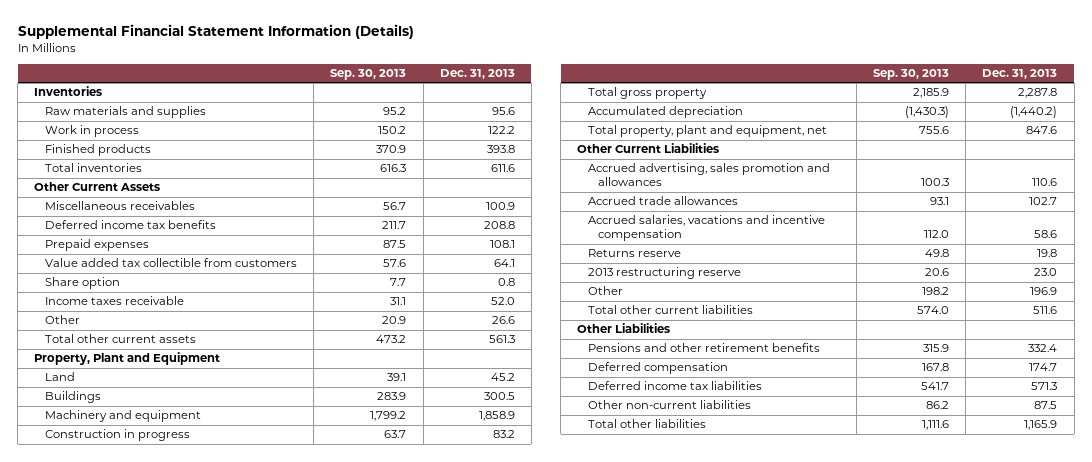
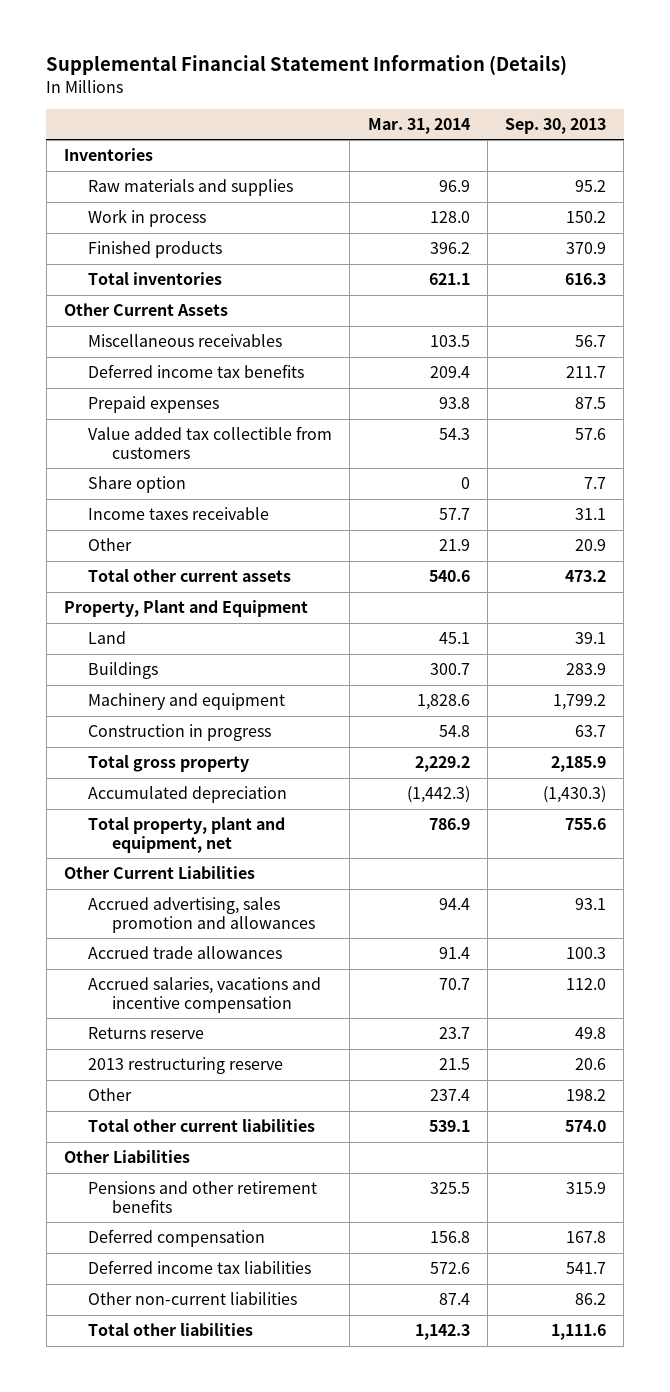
- | Sep. 30, 2013 | Dec. 31, 2013
+ | Mar. 31, 2014 | Sep. 30, 2013
- Accrued advertising, sales promotion and allowances | 100.3 | 110.6
- Accrued trade allowances | 93.1 | 102.7
+ Accrued advertising, sales promotion and allowances | 94.4 | 93.1
+ Accrued trade allowances | 91.4 | 100.3

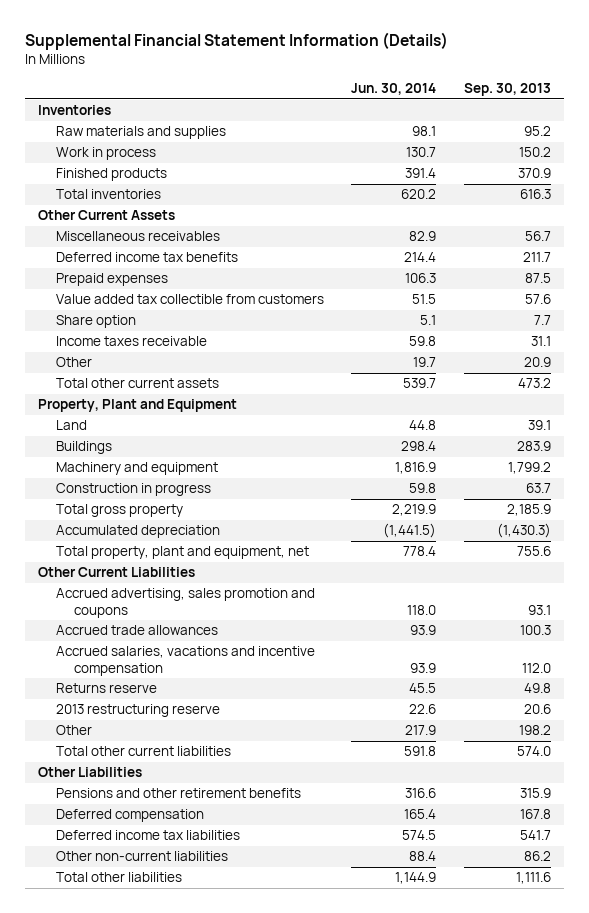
- | Mar. 31, 2014 | Sep. 30, 2013
+ | Jun. 30, 2014 | Sep. 30, 2013
- Accrued advertising, sales promotion and allowances | 94.4 | 93.1
+ Accrued advertising, sales promotion and coupons | 118.0 | 93.1

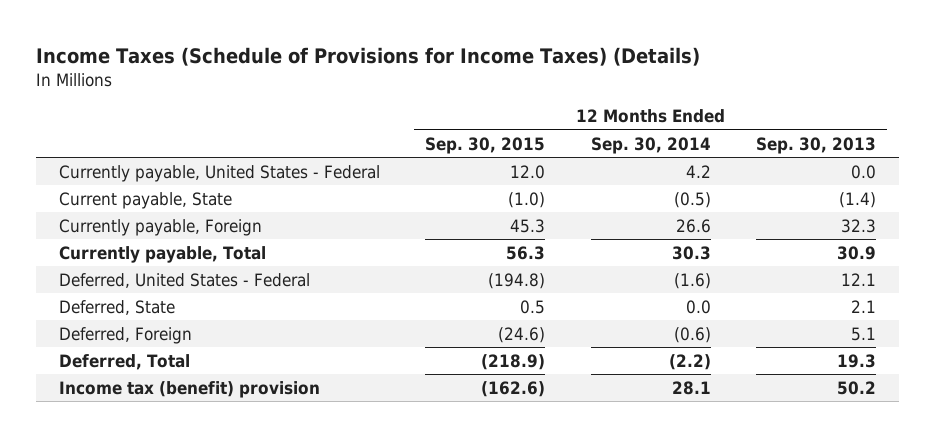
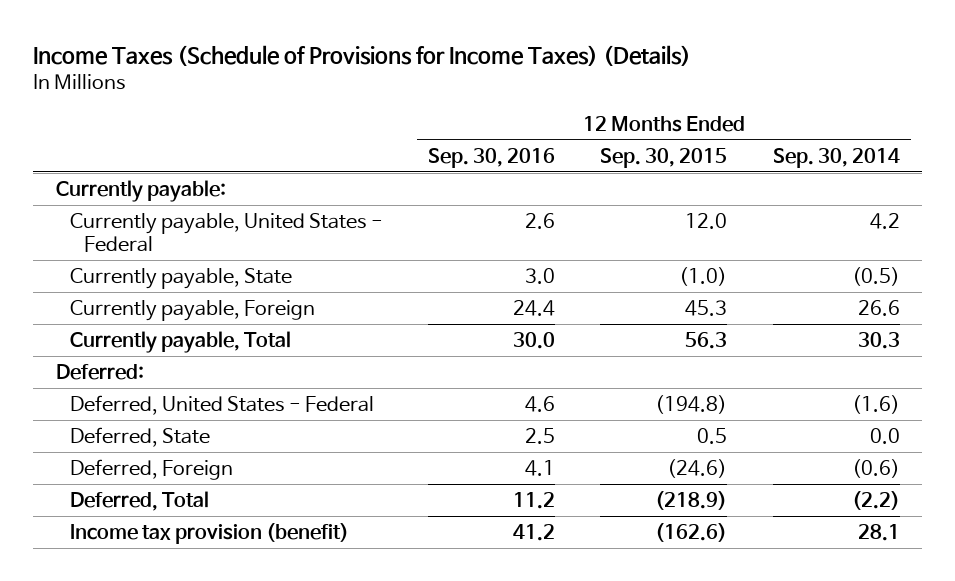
- | 12 Months Ended Sep. 30, 2015 | 12 Months Ended Sep. 30, 2014 | 12 Months Ended Sep. 30, 2013
+ | 12 Months Ended Sep. 30, 2016 | 12 Months Ended Sep. 30, 2015 | 12 Months Ended Sep. 30, 2014
+ Currently payable:
- Current payable, State | (1.0) | (0.5) | (1.4)
+ Currently payable, State | 3.0 | (1.0) | (0.5)
+ Deferred:
- Income tax (benefit) provision | (162.6) | 28.1 | 50.2
+ Income tax provision (benefit) | 41.2 | (162.6) | 28.1

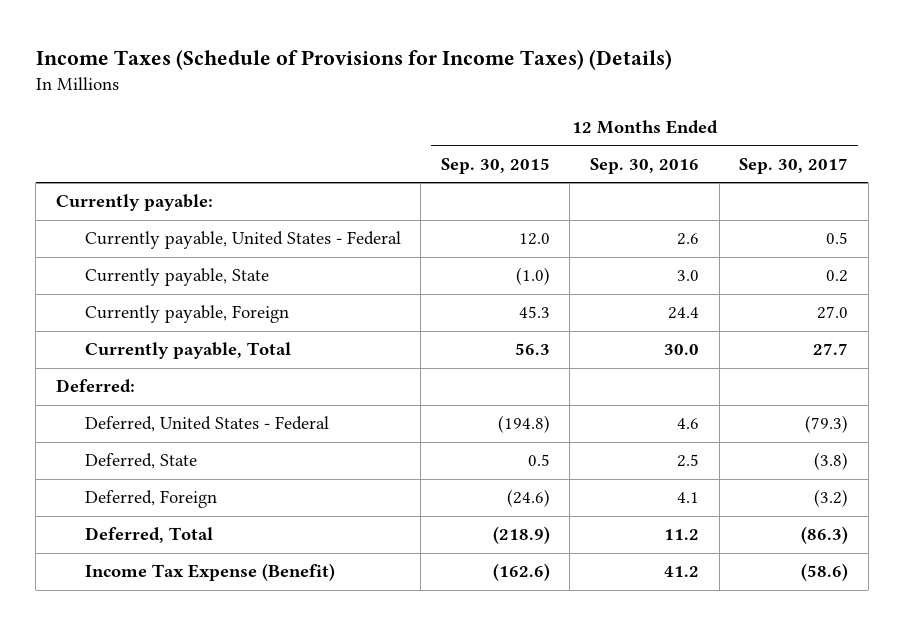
- | 12 Months Ended Sep. 30, 2016 | 12 Months Ended Sep. 30, 2015 | 12 Months Ended Sep. 30, 2014
+ | 12 Months Ended Sep. 30, 2015 | 12 Months Ended Sep. 30, 2016 | 12 Months Ended Sep. 30, 2017
- Income tax provision (benefit) | 41.2 | (162.6) | 28.1
+ Income Tax Expense (Benefit) | (162.6) | 41.2 | (58.6)

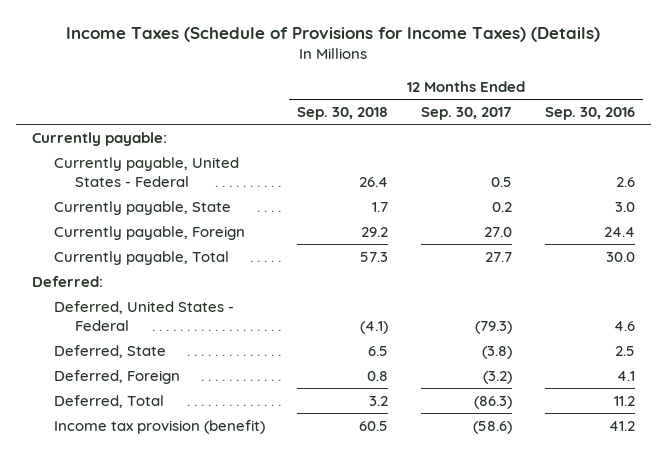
- | 12 Months Ended Sep. 30, 2015 | 12 Months Ended Sep. 30, 2016 | 12 Months Ended Sep. 30, 2017
+ | 12 Months Ended Sep. 30, 2018 | 12 Months Ended Sep. 30, 2017 | 12 Months Ended Sep. 30, 2016
- Income Tax Expense (Benefit) | (162.6) | 41.2 | (58.6)
+ Income tax provision (benefit) | 60.5 | (58.6) | 41.2

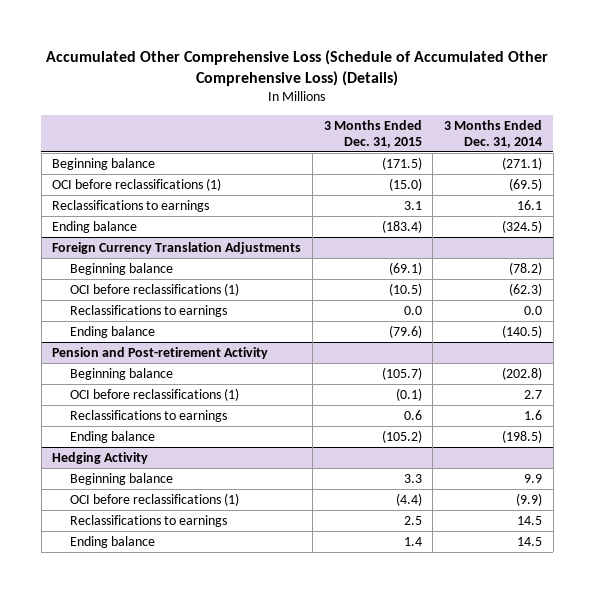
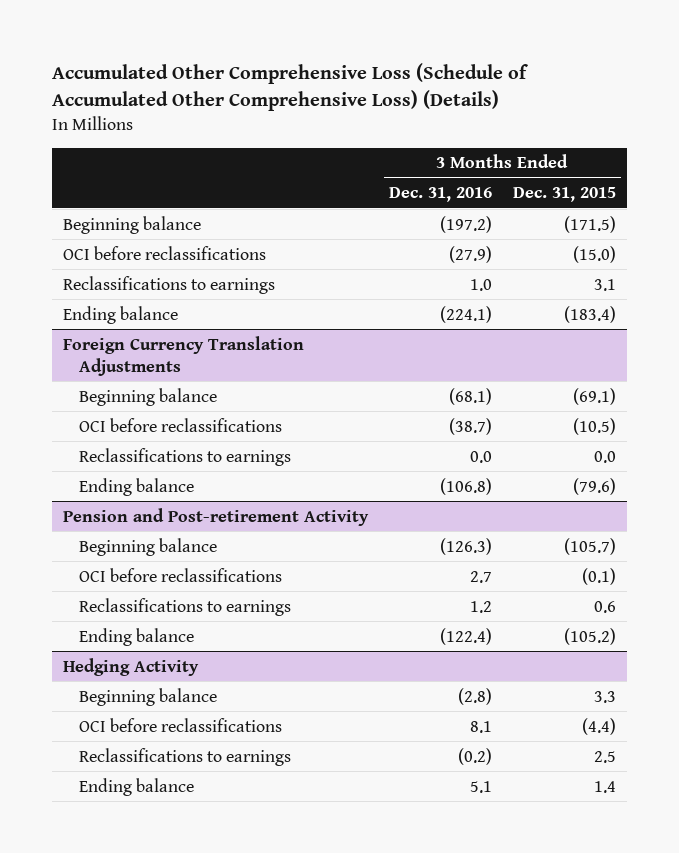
- | 3 Months Ended Dec. 31, 2015 | 3 Months Ended Dec. 31, 2014
+ | 3 Months Ended Dec. 31, 2016 | 3 Months Ended Dec. 31, 2015
- OCI before reclassifications (1) | (15.0) | (69.5)
+ OCI before reclassifications | (27.9) | (15.0)
@ Foreign Currency Translation Adjustments
- OCI before reclassifications (1) | (10.5) | (62.3)
+ OCI before reclassifications | (38.7) | (10.5)
@ Pension and Post-retirement Activity
- OCI before reclassifications (1) | (0.1) | 2.7
+ OCI before reclassifications | 2.7 | (0.1)
@ Hedging Activity
- OCI before reclassifications (1) | (4.4) | (9.9)
+ OCI before reclassifications | 8.1 | (4.4)

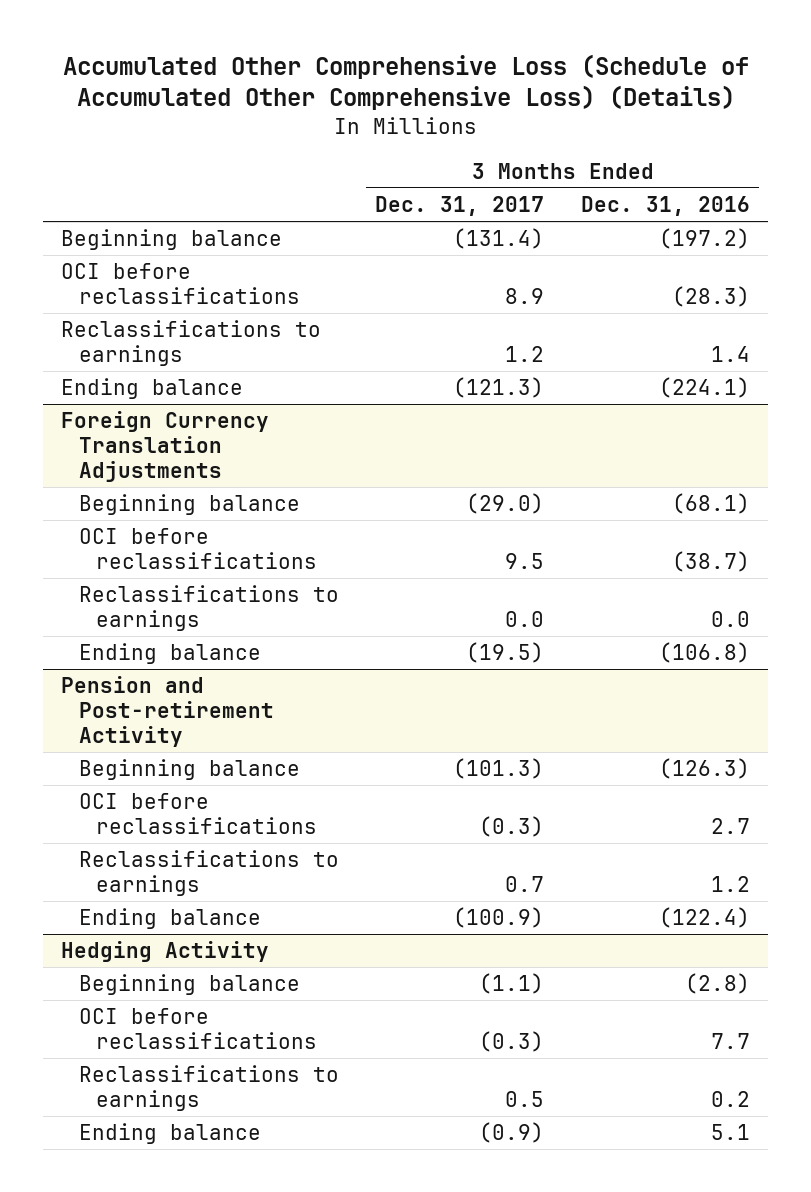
- | 3 Months Ended Dec. 31, 2016 | 3 Months Ended Dec. 31, 2015
+ | 3 Months Ended Dec. 31, 2017 | 3 Months Ended Dec. 31, 2016
- OCI before reclassifications | (27.9) | (15.0)
- Reclassifications to earnings | 1.0 | 3.1
+ OCI before reclassifications | 8.9 | (28.3)
+ Reclassifications to earnings | 1.2 | 1.4
@ Hedging Activity
- OCI before reclassifications | 8.1 | (4.4)
- Reclassifications to earnings | (0.2) | 2.5
+ OCI before reclassifications | (0.3) | 7.7
+ Reclassifications to earnings | 0.5 | 0.2

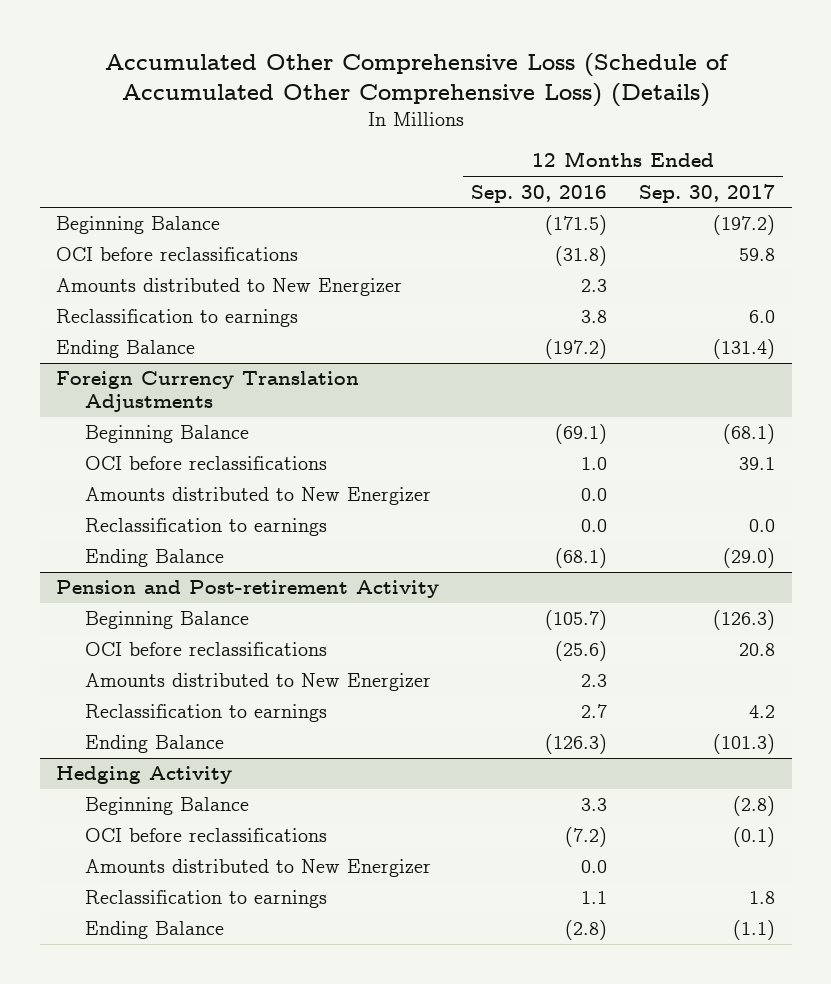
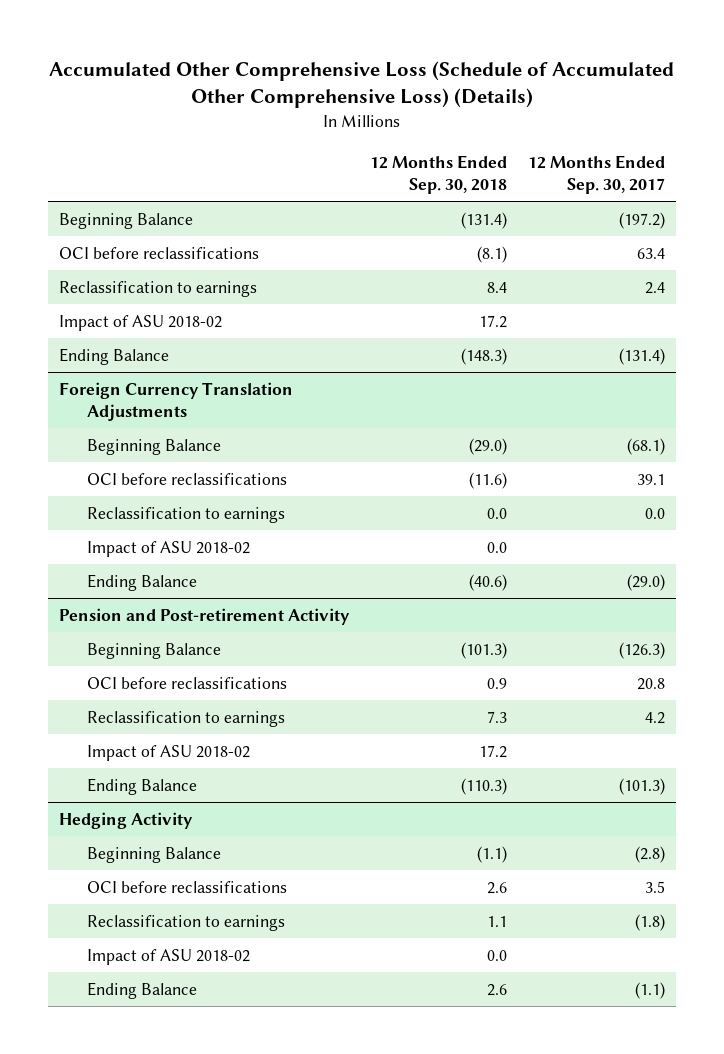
- | 12 Months Ended Sep. 30, 2016 | 12 Months Ended Sep. 30, 2017
+ | 12 Months Ended Sep. 30, 2018 | 12 Months Ended Sep. 30, 2017
- OCI before reclassifications | (31.8) | 59.8
- Amounts distributed to New Energizer | 2.3 |
- Reclassification to earnings | 3.8 | 6.0
+ OCI before reclassifications | (8.1) | 63.4
+ Reclassification to earnings | 8.4 | 2.4
+ Impact of ASU 2018-02 | 17.2 |
@ Foreign Currency Translation Adjustments
- Amounts distributed to New Energizer | 0.0 |
+ Impact of ASU 2018-02 | 0.0 |
@ Pension and Post-retirement Activity
- Amounts distributed to New Energizer | 2.3 |
+ Impact of ASU 2018-02 | 17.2 |
@ Hedging Activity
- OCI before reclassifications | (7.2) | (0.1)
- Amounts distributed to New Energizer | 0.0 |
- Reclassification to earnings | 1.1 | 1.8
+ OCI before reclassifications | 2.6 | 3.5
+ Reclassification to earnings | 1.1 | (1.8)
+ Impact of ASU 2018-02 | 0.0 |

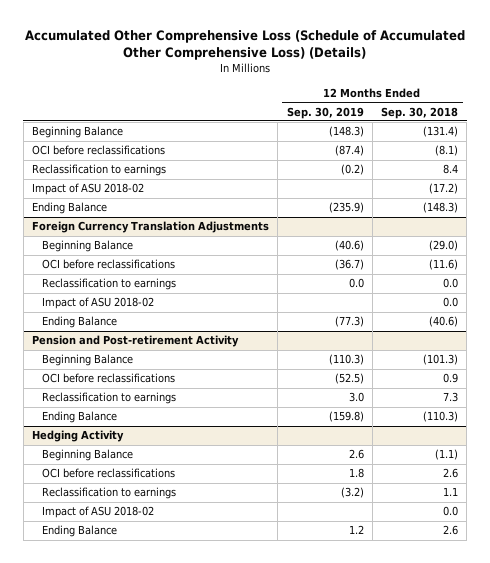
- | 12 Months Ended Sep. 30, 2018 | 12 Months Ended Sep. 30, 2017
+ | 12 Months Ended Sep. 30, 2019 | 12 Months Ended Sep. 30, 2018
- Impact of ASU 2018-02 | 17.2 |
+ Impact of ASU 2018-02 | | (17.2)
@ Pension and Post-retirement Activity
- Impact of ASU 2018-02 | 17.2 |

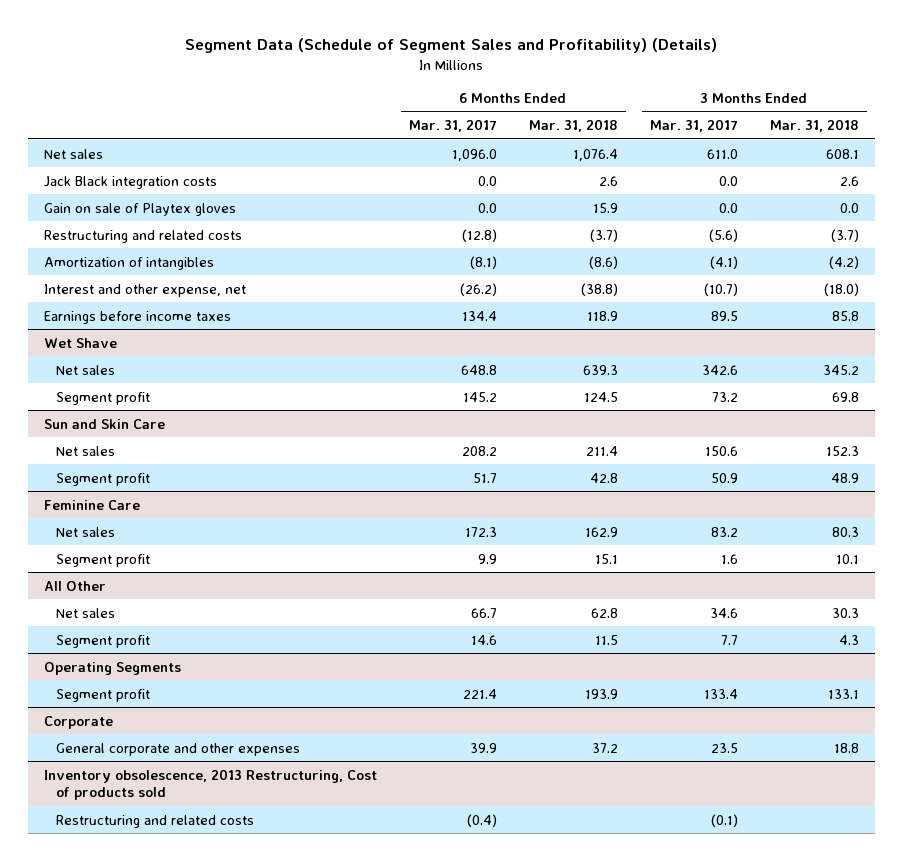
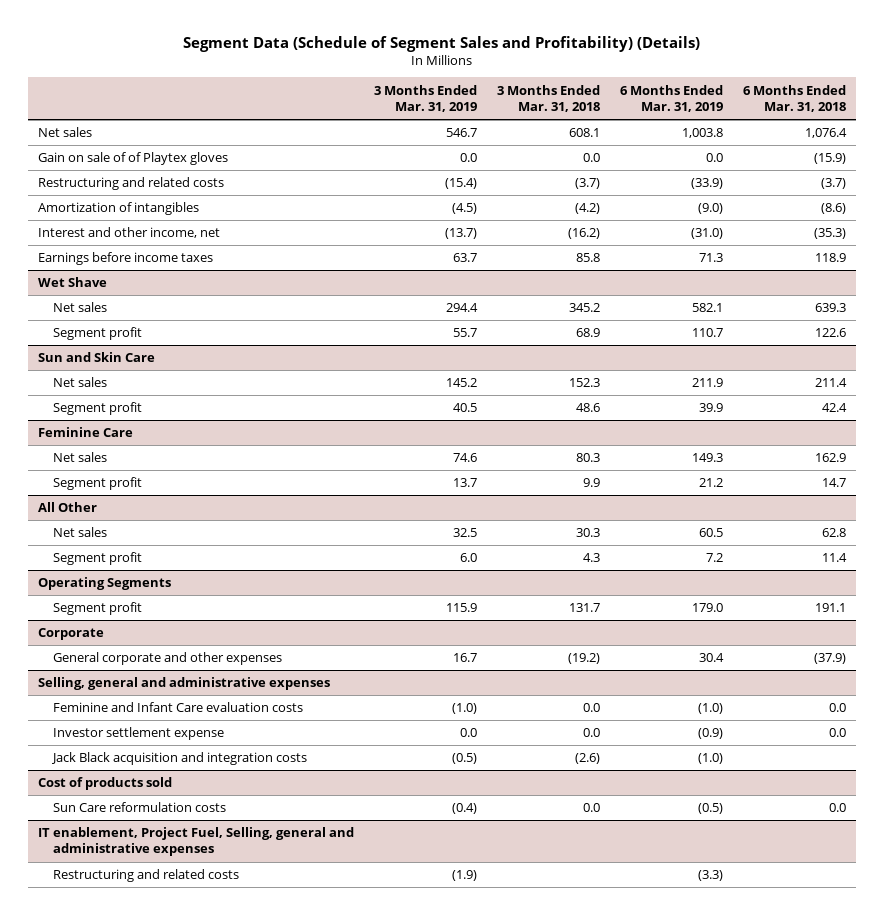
- | 6 Months Ended Mar. 31, 2017 | 6 Months Ended Mar. 31, 2018 | 3 Months Ended Mar. 31, 2017 | 3 Months Ended Mar. 31, 2018
+ | 3 Months Ended Mar. 31, 2019 | 3 Months Ended Mar. 31, 2018 | 6 Months Ended Mar. 31, 2019 | 6 Months Ended Mar. 31, 2018
- Jack Black integration costs | 0.0 | 2.6 | 0.0 | 2.6
- Gain on sale of Playtex gloves | 0.0 | 15.9 | 0.0 | 0.0
+ Gain on sale of of Playtex gloves | 0.0 | 0.0 | 0.0 | (15.9)
- Interest and other expense, net | (26.2) | (38.8) | (10.7) | (18.0)
+ Interest and other income, net | (13.7) | (16.2) | (31.0) | (35.3)
@ Wet Shave
- Segment profit | 145.2 | 124.5 | 73.2 | 69.8
+ Segment profit | 55.7 | 68.9 | 110.7 | 122.6
@ Sun and Skin Care
- Segment profit | 51.7 | 42.8 | 50.9 | 48.9
+ Segment profit | 40.5 | 48.6 | 39.9 | 42.4
@ Feminine Care
- Segment profit | 9.9 | 15.1 | 1.6 | 10.1
+ Segment profit | 13.7 | 9.9 | 21.2 | 14.7
@ All Other
- Segment profit | 14.6 | 11.5 | 7.7 | 4.3
+ Segment profit | 6.0 | 4.3 | 7.2 | 11.4
@ Operating Segments
- Segment profit | 221.4 | 193.9 | 133.4 | 133.1
+ Segment profit | 115.9 | 131.7 | 179.0 | 191.1
@ Corporate
- General corporate and other expenses | 39.9 | 37.2 | 23.5 | 18.8
- Inventory obsolescence, 2013 Restructuring, Cost of products sold
@ Corporate
+ General corporate and other expenses | 16.7 | (19.2) | 30.4 | (37.9)
+ Selling, general and administrative expenses
+ Feminine and Infant Care evaluation costs | (1.0) | 0.0 | (1.0) | 0.0
+ Investor settlement expense | 0.0 | 0.0 | (0.9) | 0.0
+ Jack Black acquisition and integration costs | (0.5) | (2.6) | (1.0) |
+ Cost of products sold
+ Sun Care reformulation costs | (0.4) | 0.0 | (0.5) | 0.0
+ IT enablement, Project Fuel, Selling, general and administrative expenses

